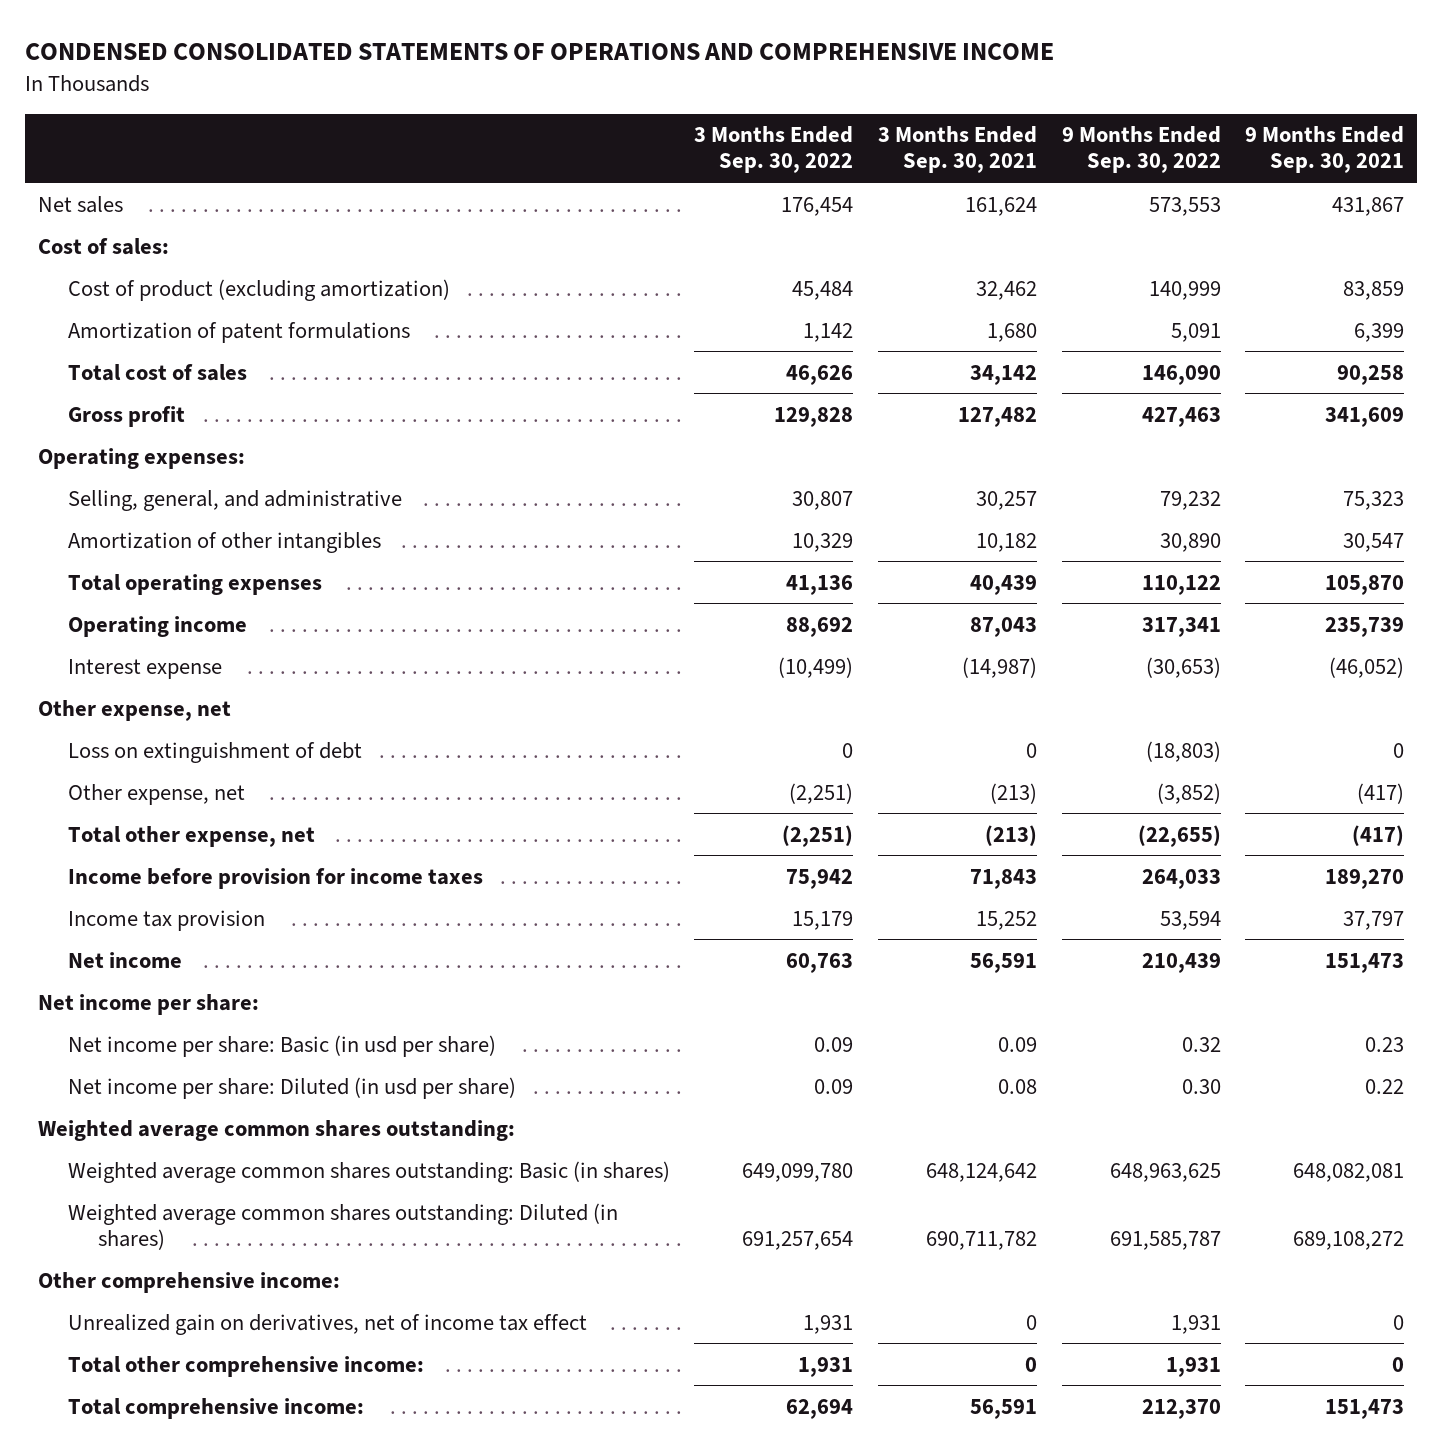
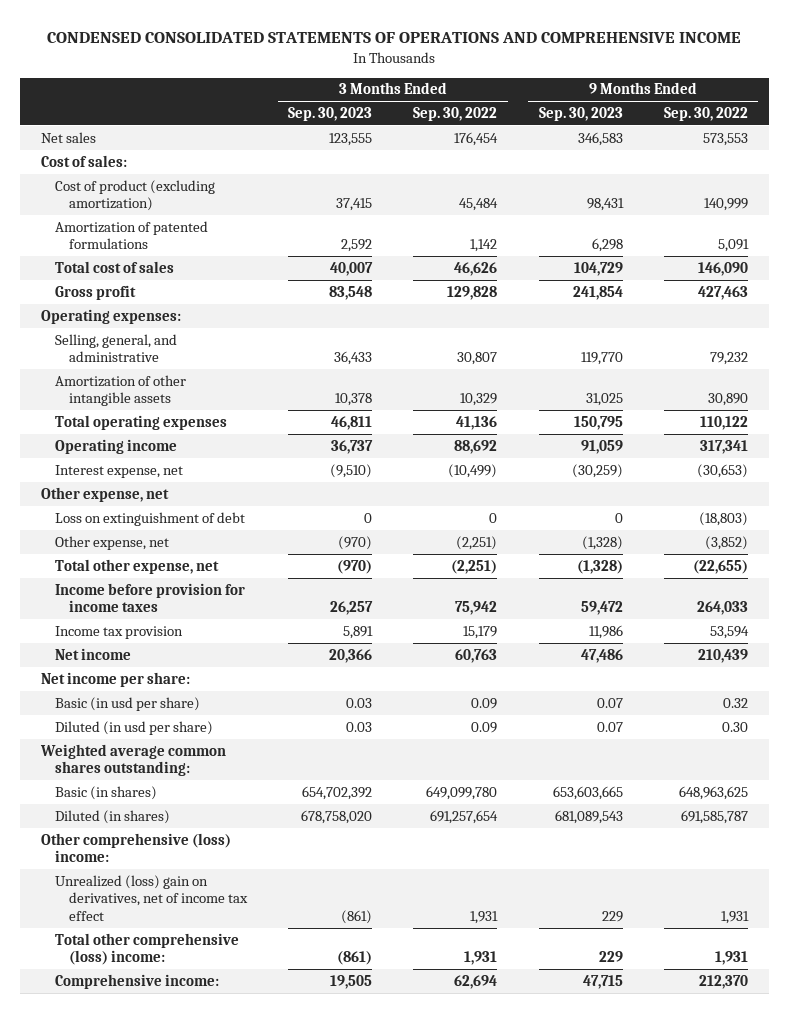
- | 3 Months Ended Sep. 30, 2022 | 3 Months Ended Sep. 30, 2021 | 9 Months Ended Sep. 30, 2022 | 9 Months Ended Sep. 30, 2021
+ | 3 Months Ended Sep. 30, 2023 | 3 Months Ended Sep. 30, 2022 | 9 Months Ended Sep. 30, 2023 | 9 Months Ended Sep. 30, 2022
- Amortization of patent formulations | 1,142 | 1,680 | 5,091 | 6,399
+ Amortization of patented formulations | 2,592 | 1,142 | 6,298 | 5,091
- Amortization of other intangibles | 10,329 | 10,182 | 30,890 | 30,547
+ Amortization of other intangible assets | 10,378 | 10,329 | 31,025 | 30,890
- Interest expense | (10,499) | (14,987) | (30,653) | (46,052)
+ Interest expense, net | (9,510) | (10,499) | (30,259) | (30,653)
- Net income per share: Basic (in usd per share) | 0.09 | 0.09 | 0.32 | 0.23
- Net income per share: Diluted (in usd per share) | 0.09 | 0.08 | 0.30 | 0.22
+ Basic (in usd per share) | 0.03 | 0.09 | 0.07 | 0.32
+ Diluted (in usd per share) | 0.03 | 0.09 | 0.07 | 0.30
- Weighted average common shares outstanding: Basic (in shares) | 649,099,780 | 648,124,642 | 648,963,625 | 648,082,081
- Weighted average common shares outstanding: Diluted (in shares) | 691,257,654 | 690,711,782 | 691,585,787 | 689,108,272
- Other comprehensive income:
- Unrealized gain on derivatives, net of income tax effect | 1,931 | 0 | 1,931 | 0
- Total other comprehensive income: | 1,931 | 0 | 1,931 | 0
- Total comprehensive income: | 62,694 | 56,591 | 212,370 | 151,473
+ Basic (in shares) | 654,702,392 | 649,099,780 | 653,603,665 | 648,963,625
+ Diluted (in shares) | 678,758,020 | 691,257,654 | 681,089,543 | 691,585,787
+ Other comprehensive (loss) income:
+ Unrealized (loss) gain on derivatives, net of income tax effect | (861) | 1,931 | 229 | 1,931
+ Total other comprehensive (loss) income: | (861) | 1,931 | 229 | 1,931
+ Comprehensive income: | 19,505 | 62,694 | 47,715 | 212,370

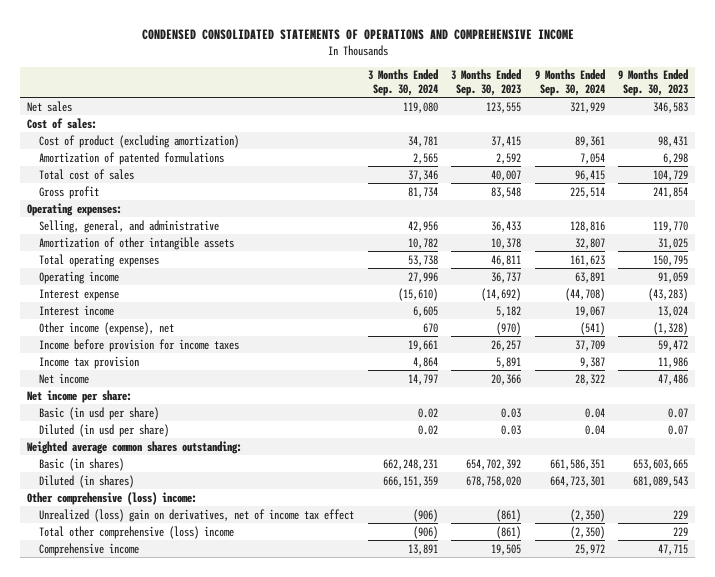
- | 3 Months Ended Sep. 30, 2023 | 3 Months Ended Sep. 30, 2022 | 9 Months Ended Sep. 30, 2023 | 9 Months Ended Sep. 30, 2022
+ | 3 Months Ended Sep. 30, 2024 | 3 Months Ended Sep. 30, 2023 | 9 Months Ended Sep. 30, 2024 | 9 Months Ended Sep. 30, 2023
- Interest expense, net | (9,510) | (10,499) | (30,259) | (30,653)
- Other expense, net
- Loss on extinguishment of debt | 0 | 0 | 0 | (18,803)
- Other expense, net | (970) | (2,251) | (1,328) | (3,852)
- Total other expense, net | (970) | (2,251) | (1,328) | (22,655)
+ Interest expense | (15,610) | (14,692) | (44,708) | (43,283)
+ Interest income | 6,605 | 5,182 | 19,067 | 13,024
+ Other income (expense), net | 670 | (970) | (541) | (1,328)
- Total other comprehensive (loss) income: | (861) | 1,931 | 229 | 1,931
- Comprehensive income: | 19,505 | 62,694 | 47,715 | 212,370
+ Total other comprehensive (loss) income | (906) | (861) | (2,350) | 229
+ Comprehensive income | 13,891 | 19,505 | 25,972 | 47,715

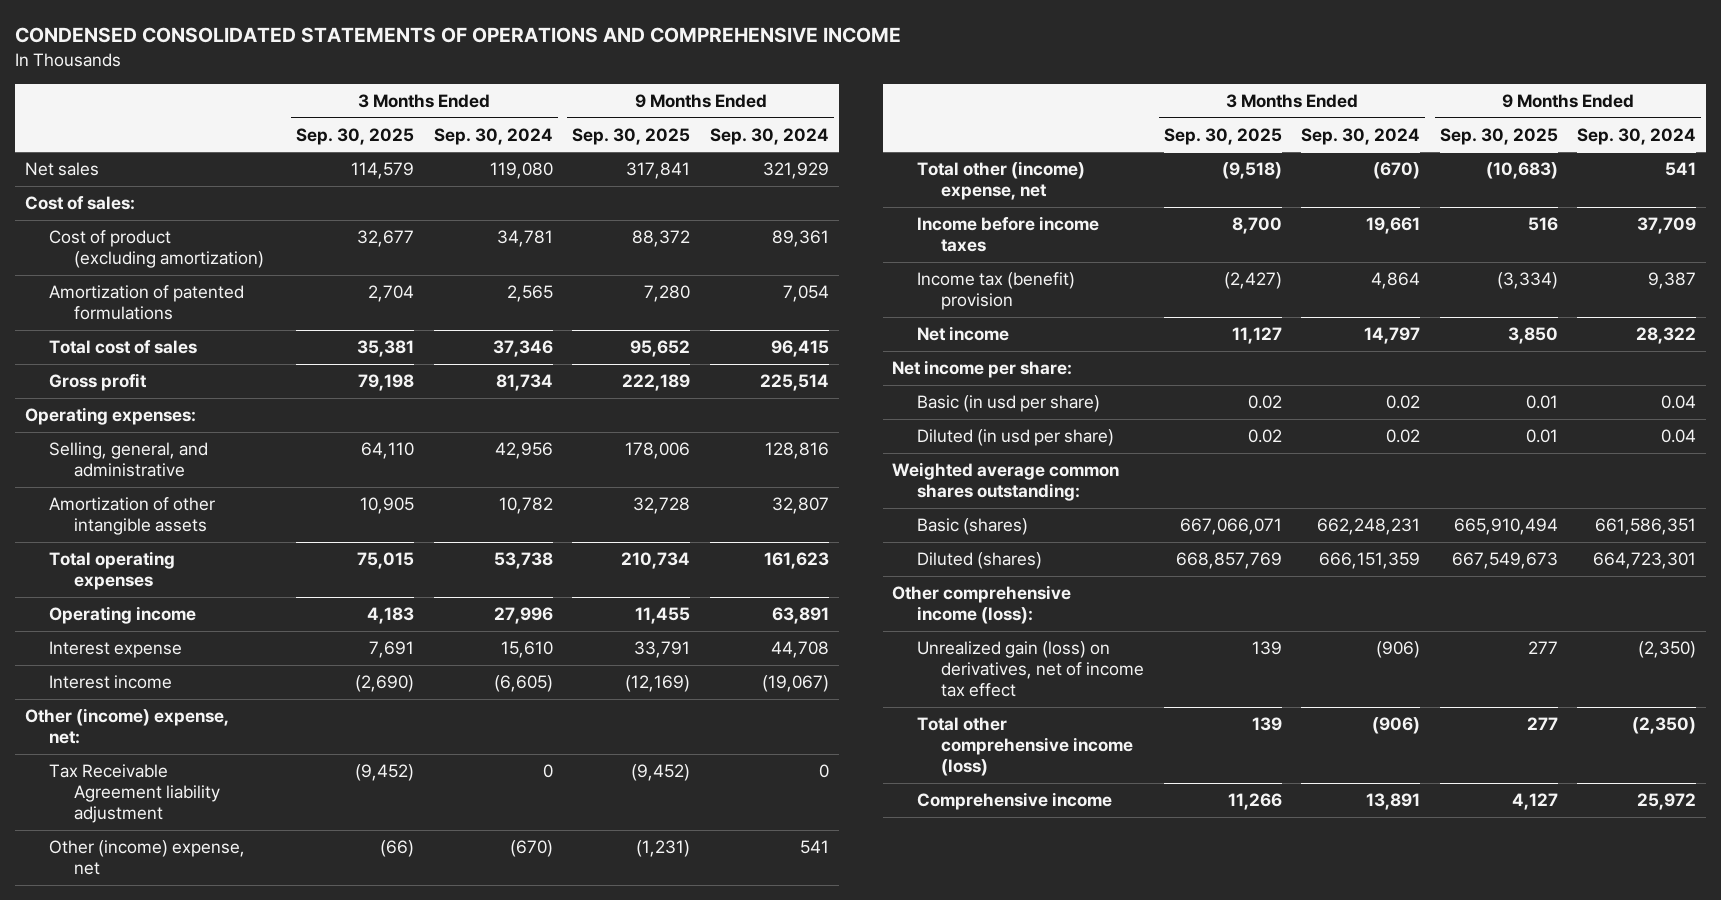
- | 3 Months Ended Sep. 30, 2024 | 3 Months Ended Sep. 30, 2023 | 9 Months Ended Sep. 30, 2024 | 9 Months Ended Sep. 30, 2023
+ | 3 Months Ended Sep. 30, 2025 | 3 Months Ended Sep. 30, 2024 | 9 Months Ended Sep. 30, 2025 | 9 Months Ended Sep. 30, 2024
- Interest expense | (15,610) | (14,692) | (44,708) | (43,283)
- Interest income | 6,605 | 5,182 | 19,067 | 13,024
- Other income (expense), net | 670 | (970) | (541) | (1,328)
- Income before provision for income taxes | 19,661 | 26,257 | 37,709 | 59,472
- Income tax provision | 4,864 | 5,891 | 9,387 | 11,986
+ Interest expense | 7,691 | 15,610 | 33,791 | 44,708
+ Interest income | (2,690) | (6,605) | (12,169) | (19,067)
+ Other (income) expense, net:
+ Tax Receivable Agreement liability adjustment | (9,452) | 0 | (9,452) | 0
+ Other (income) expense, net | (66) | (670) | (1,231) | 541
+ Total other (income) expense, net | (9,518) | (670) | (10,683) | 541
+ Income before income taxes | 8,700 | 19,661 | 516 | 37,709
+ Income tax (benefit) provision | (2,427) | 4,864 | (3,334) | 9,387
- Basic (in shares) | 662,248,231 | 654,702,392 | 661,586,351 | 653,603,665
- Diluted (in shares) | 666,151,359 | 678,758,020 | 664,723,301 | 681,089,543
- Other comprehensive (loss) income:
- Unrealized (loss) gain on derivatives, net of income tax effect | (906) | (861) | (2,350) | 229
- Total other comprehensive (loss) income | (906) | (861) | (2,350) | 229
+ Basic (shares) | 667,066,071 | 662,248,231 | 665,910,494 | 661,586,351
+ Diluted (shares) | 668,857,769 | 666,151,359 | 667,549,673 | 664,723,301
+ Other comprehensive income (loss):
+ Unrealized gain (loss) on derivatives, net of income tax effect | 139 | (906) | 277 | (2,350)
+ Total other comprehensive income (loss) | 139 | (906) | 277 | (2,350)

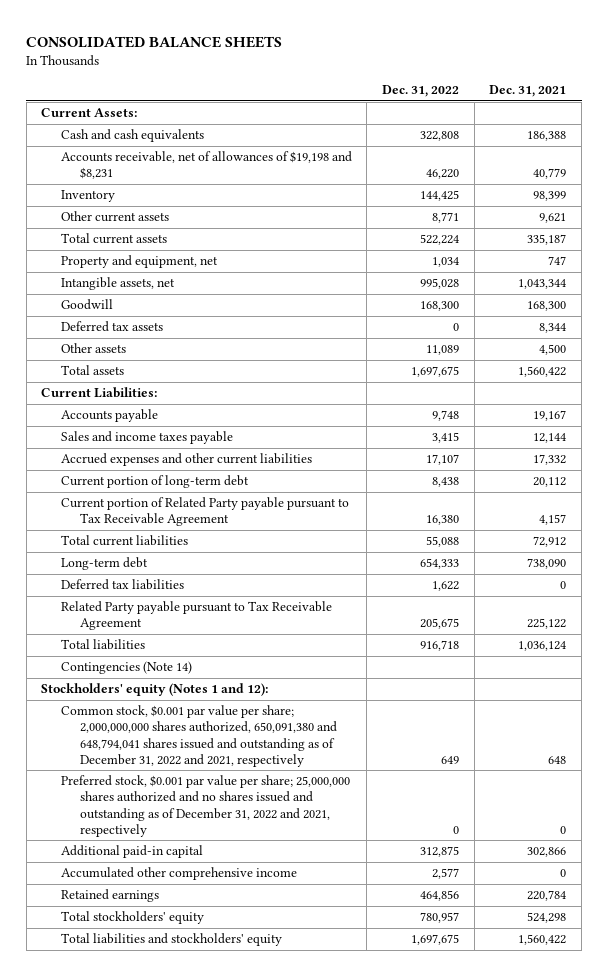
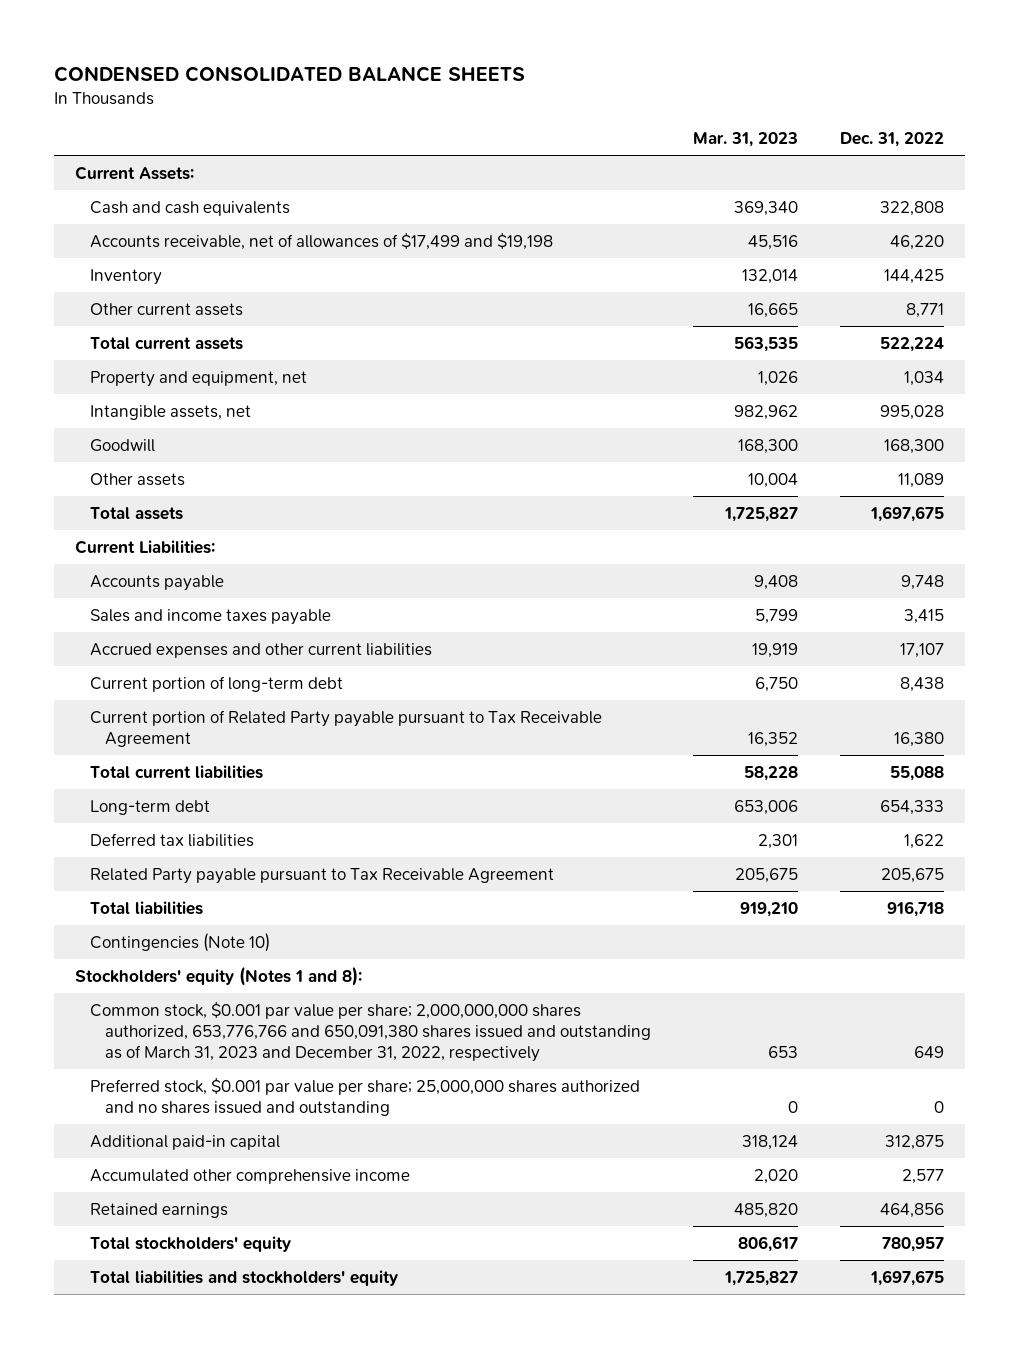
- CONSOLIDATED BALANCE SHEETS
+ CONDENSED CONSOLIDATED BALANCE SHEETS
- | Dec. 31, 2022 | Dec. 31, 2021
+ | Mar. 31, 2023 | Dec. 31, 2022
- Accounts receivable, net of allowances of $19,198 and $8,231 | 46,220 | 40,779
+ Accounts receivable, net of allowances of $17,499 and $19,198 | 45,516 | 46,220
- Deferred tax assets | 0 | 8,344
- Contingencies (Note 14)
- Stockholders' equity (Notes 1 and 12):
- Common stock, $0.001 par value per share; 2,000,000,000 shares authorized, 650,091,380 and 648,794,041 shares issued and outstanding as of December 31, 2022 and 2021, respectively | 649 | 648
- Preferred stock, $0.001 par value per share; 25,000,000 shares authorized and no shares issued and outstanding as of December 31, 2022 and 2021, respectively | 0 | 0
+ Contingencies (Note 10)
+ Stockholders' equity (Notes 1 and 8):
+ Common stock, $0.001 par value per share; 2,000,000,000 shares authorized, 653,776,766 and 650,091,380 shares issued and outstanding as of March 31, 2023 and December 31, 2022, respectively | 653 | 649
+ Preferred stock, $0.001 par value per share; 25,000,000 shares authorized and no shares issued and outstanding | 0 | 0

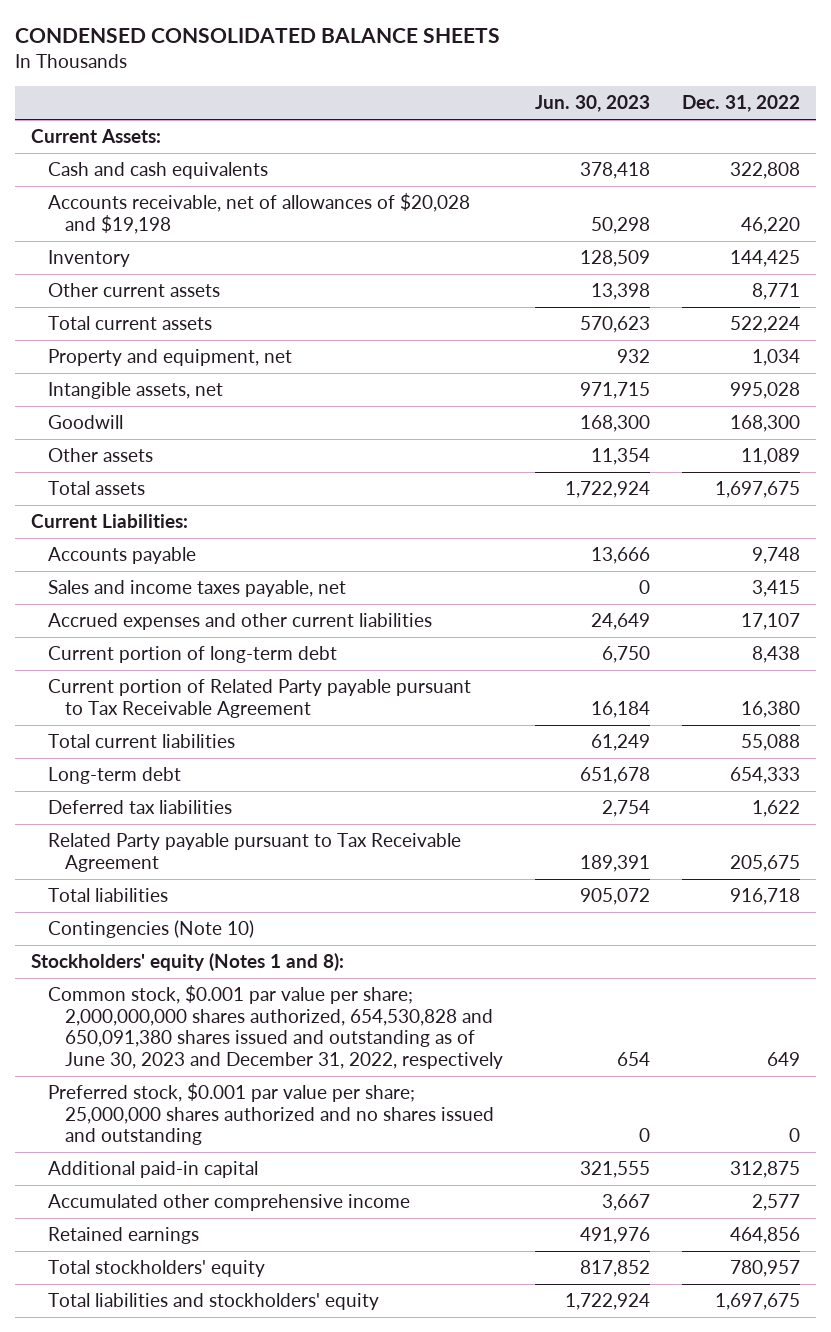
- | Mar. 31, 2023 | Dec. 31, 2022
+ | Jun. 30, 2023 | Dec. 31, 2022
- Accounts receivable, net of allowances of $17,499 and $19,198 | 45,516 | 46,220
+ Accounts receivable, net of allowances of $20,028 and $19,198 | 50,298 | 46,220
- Sales and income taxes payable | 5,799 | 3,415
+ Sales and income taxes payable, net | 0 | 3,415
- Common stock, $0.001 par value per share; 2,000,000,000 shares authorized, 653,776,766 and 650,091,380 shares issued and outstanding as of March 31, 2023 and December 31, 2022, respectively | 653 | 649
+ Common stock, $0.001 par value per share; 2,000,000,000 shares authorized, 654,530,828 and 650,091,380 shares issued and outstanding as of June 30, 2023 and December 31, 2022, respectively | 654 | 649

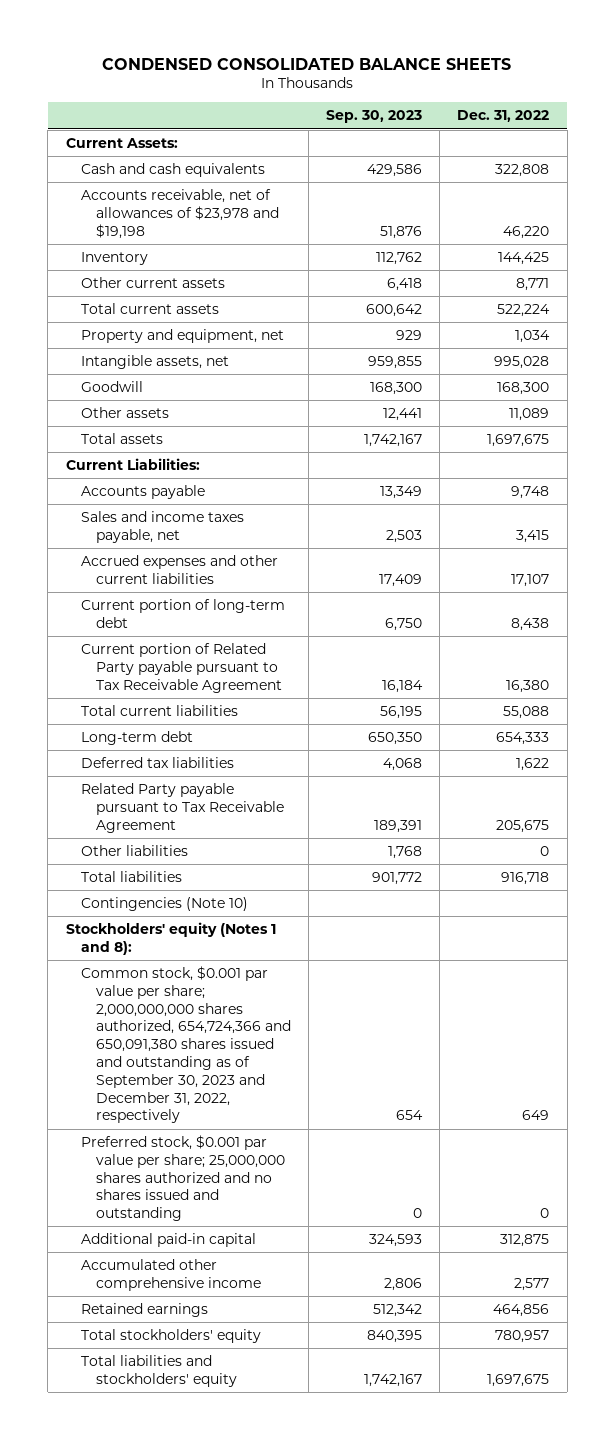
- | Jun. 30, 2023 | Dec. 31, 2022
+ | Sep. 30, 2023 | Dec. 31, 2022
- Accounts receivable, net of allowances of $20,028 and $19,198 | 50,298 | 46,220
+ Accounts receivable, net of allowances of $23,978 and $19,198 | 51,876 | 46,220
+ Other liabilities | 1,768 | 0
- Common stock, $0.001 par value per share; 2,000,000,000 shares authorized, 654,530,828 and 650,091,380 shares issued and outstanding as of June 30, 2023 and December 31, 2022, respectively | 654 | 649
+ Common stock, $0.001 par value per share; 2,000,000,000 shares authorized, 654,724,366 and 650,091,380 shares issued and outstanding as of September 30, 2023 and December 31, 2022, respectively | 654 | 649

